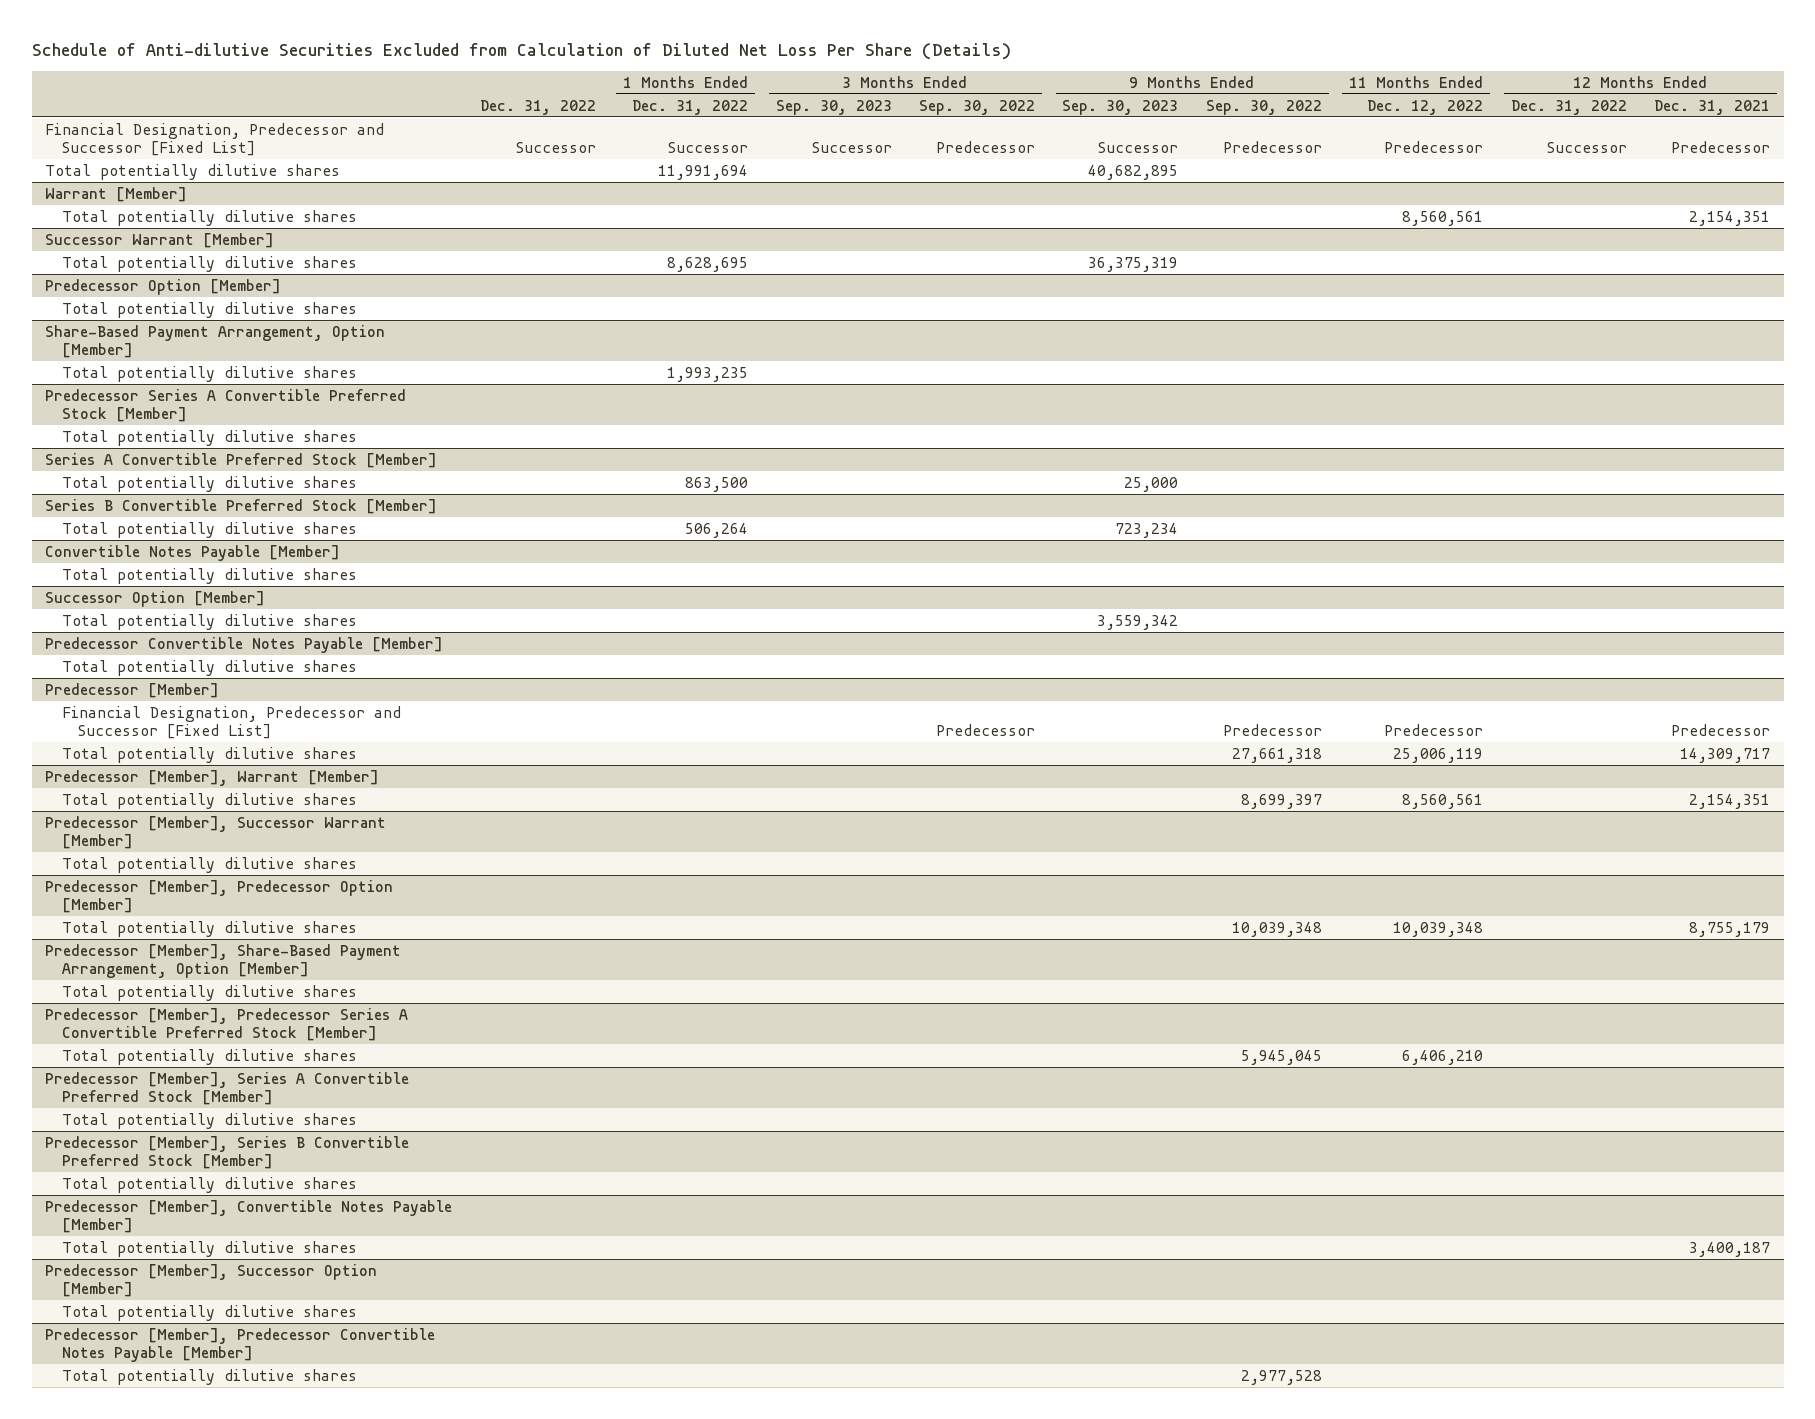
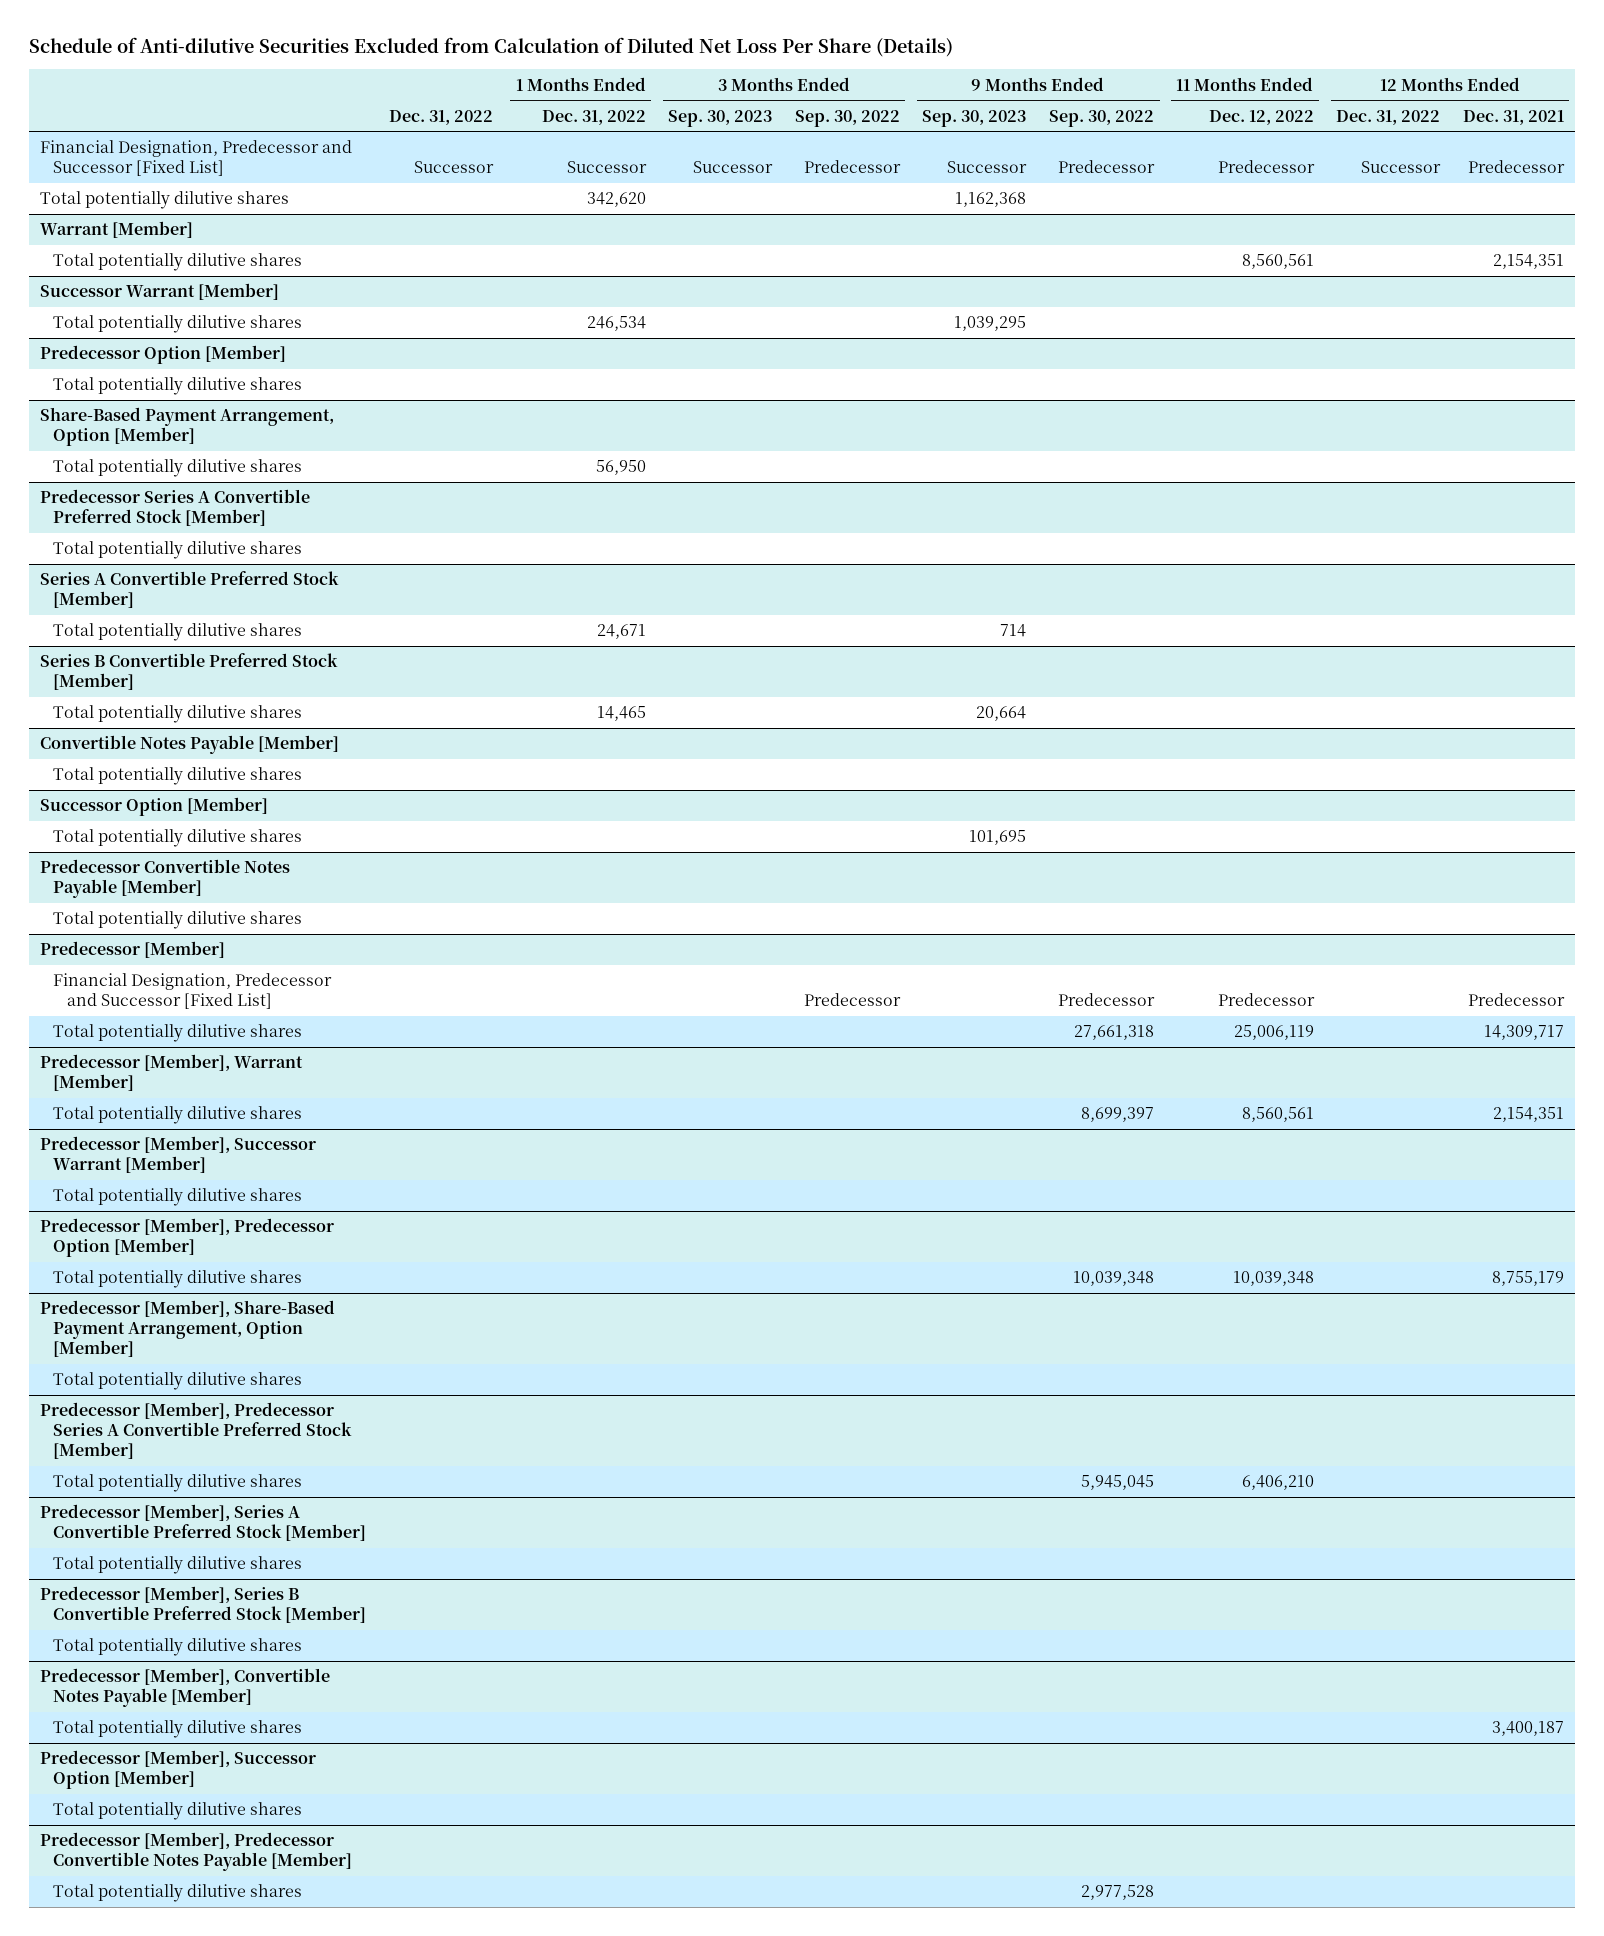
- Total potentially dilutive shares | | 11,991,694 | | | 40,682,895 | | | |
+ Total potentially dilutive shares | | 342,620 | | | 1,162,368 | | | |
@ Successor Warrant [Member]
- Total potentially dilutive shares | | 8,628,695 | | | 36,375,319 | | | |
+ Total potentially dilutive shares | | 246,534 | | | 1,039,295 | | | |
@ Share-Based Payment Arrangement, Option [Member]
- Total potentially dilutive shares | | 1,993,235 | | | | | | |
+ Total potentially dilutive shares | | 56,950 | | | | | | |
@ Series A Convertible Preferred Stock [Member]
- Total potentially dilutive shares | | 863,500 | | | 25,000 | | | |
+ Total potentially dilutive shares | | 24,671 | | | 714 | | | |
@ Series B Convertible Preferred Stock [Member]
- Total potentially dilutive shares | | 506,264 | | | 723,234 | | | |
+ Total potentially dilutive shares | | 14,465 | | | 20,664 | | | |
@ Successor Option [Member]
- Total potentially dilutive shares | | | | | 3,559,342 | | | |
+ Total potentially dilutive shares | | | | | 101,695 | | | |

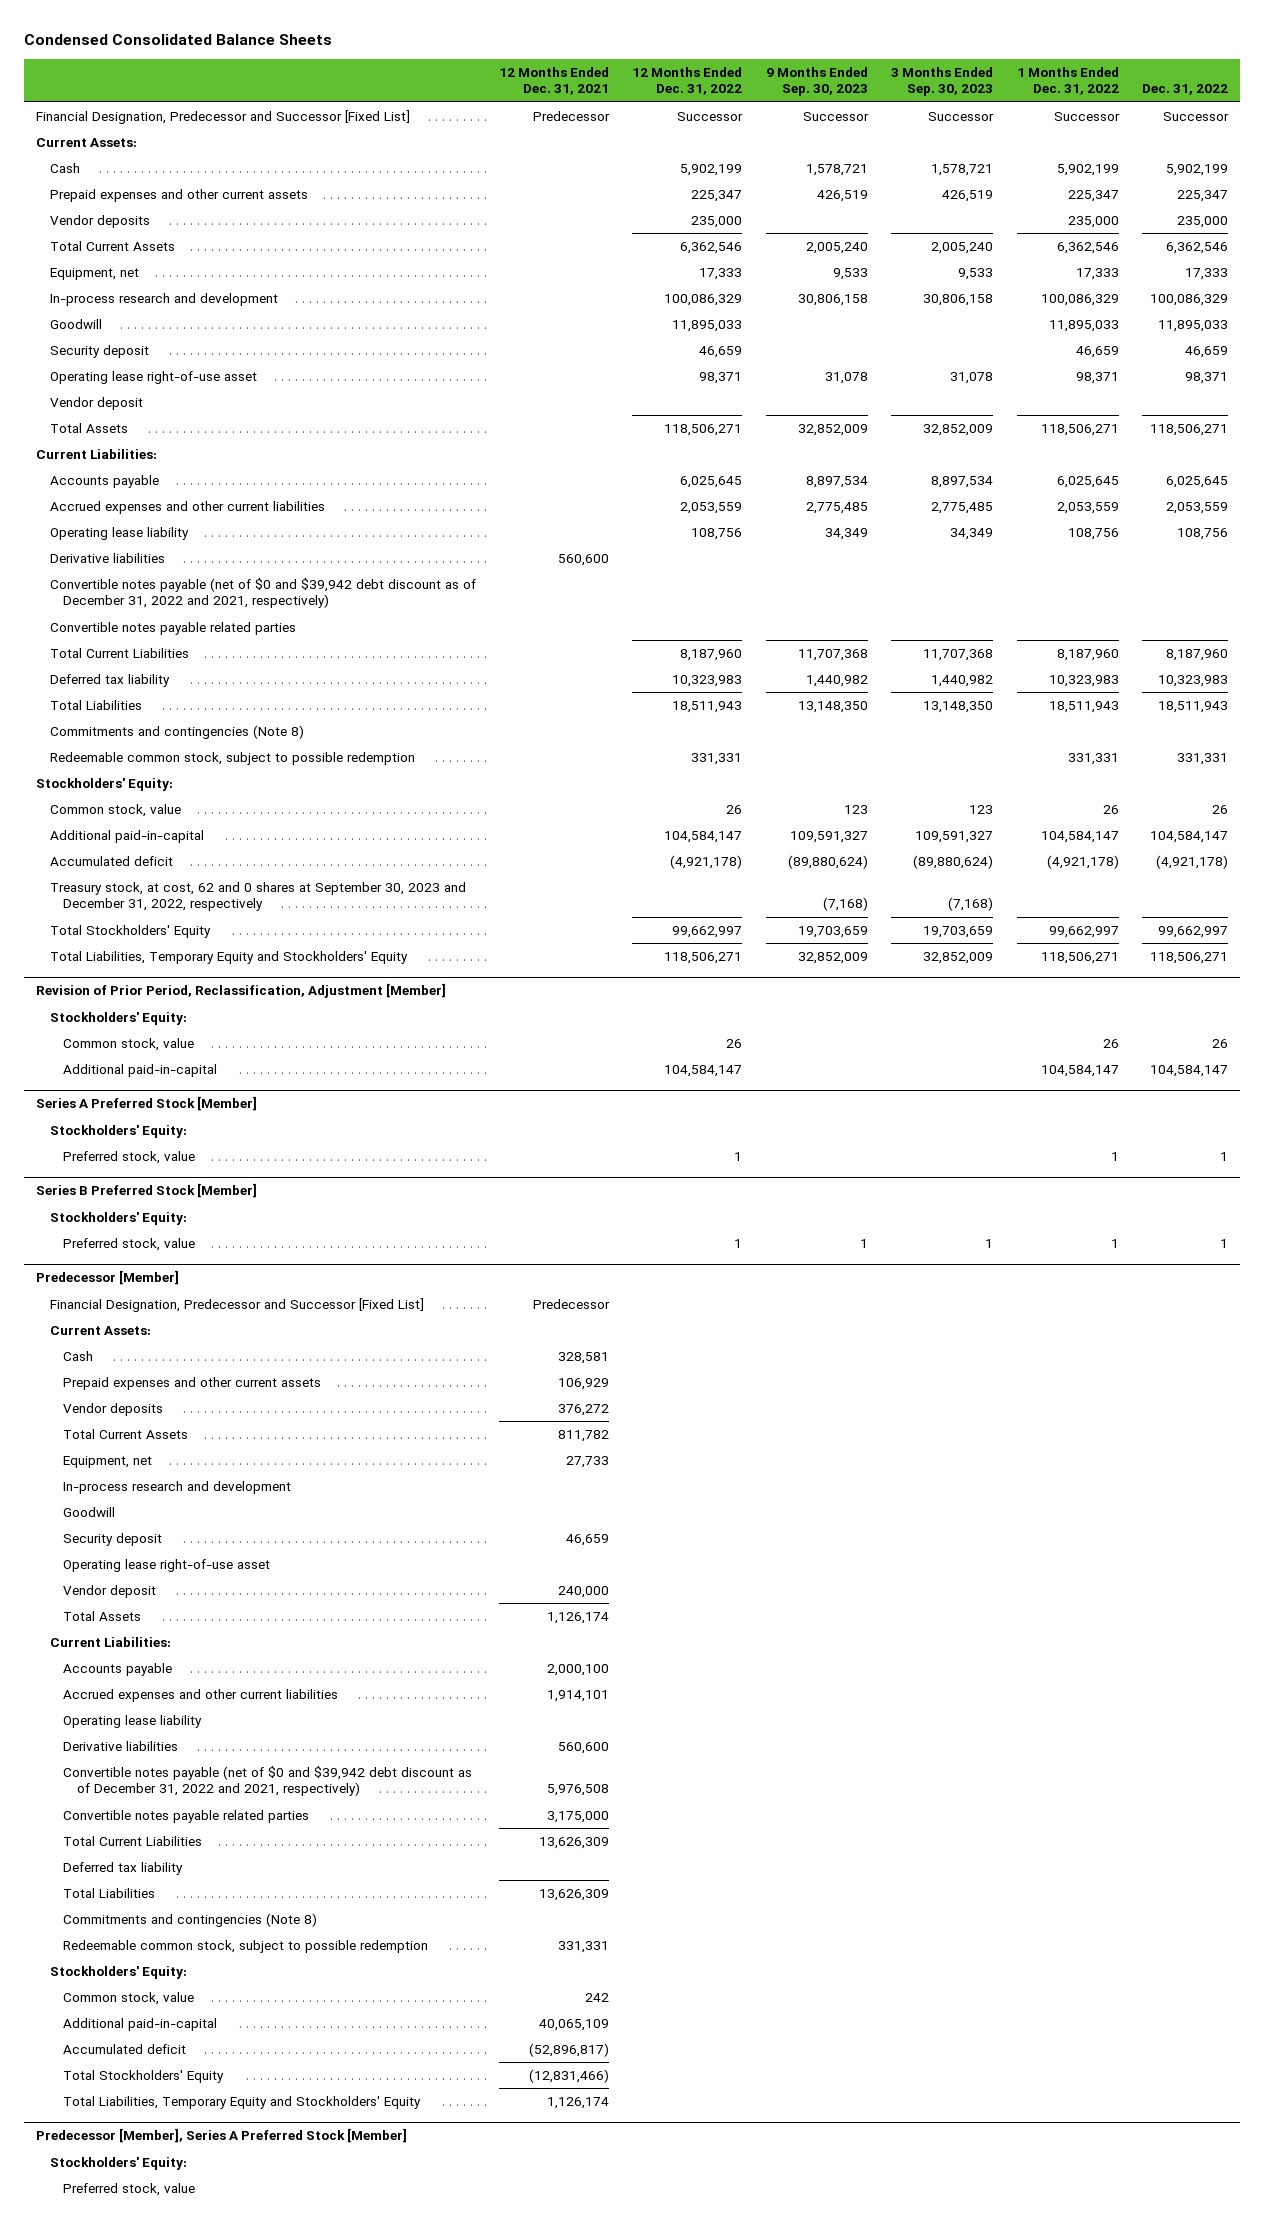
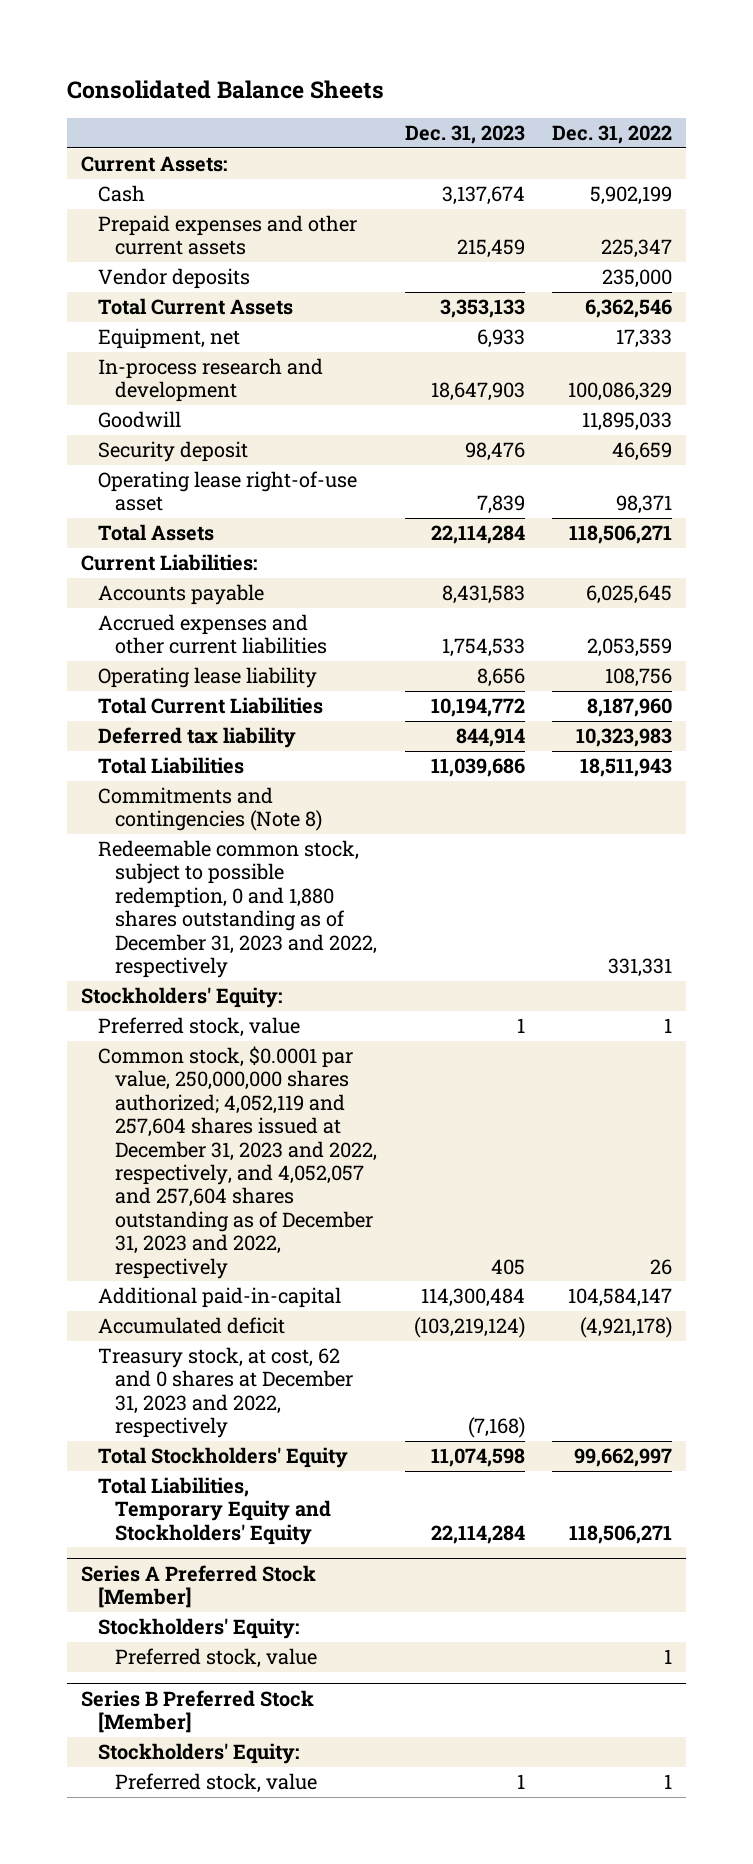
- Condensed Consolidated Balance Sheets
+ Consolidated Balance Sheets
- | 12 Months Ended Dec. 31, 2021 | 12 Months Ended Dec. 31, 2022 | 9 Months Ended Sep. 30, 2023 | 3 Months Ended Sep. 30, 2023 | 1 Months Ended Dec. 31, 2022 | Dec. 31, 2022
+ | Dec. 31, 2023 | Dec. 31, 2022
- Financial Designation, Predecessor and Successor [Fixed List] | Predecessor | Successor | Successor | Successor | Successor | Successor
- Vendor deposit
- Derivative liabilities | 560,600 | | | | |
- Convertible notes payable (net of $0 and $39,942 debt discount as of December 31, 2022 and 2021, respectively)
- Convertible notes payable related parties
- Redeemable common stock, subject to possible redemption | | 331,331 | | | 331,331 | 331,331
+ Redeemable common stock, subject to possible redemption, 0 and 1,880 shares outstanding as of December 31, 2023 and 2022, respectively | | 331,331
- Common stock, value | | 26 | 123 | 123 | 26 | 26
+ Preferred stock, value | 1 | 1
+ Common stock, $0.0001 par value, 250,000,000 shares authorized; 4,052,119 and 257,604 shares issued at December 31, 2023 and 2022, respectively, and 4,052,057 and 257,604 shares outstanding as of December 31, 2023 and 2022, respectively | 405 | 26
- Treasury stock, at cost, 62 and 0 shares at September 30, 2023 and December 31, 2022, respectively | | | (7,168) | (7,168) | |
+ Treasury stock, at cost, 62 and 0 shares at December 31, 2023 and 2022, respectively | (7,168) |
- Revision of Prior Period, Reclassification, Adjustment [Member]
- Stockholders' Equity:
- Common stock, value | | 26 | | | 26 | 26
- Additional paid-in-capital | | 104,584,147 | | | 104,584,147 | 104,584,147
- Predecessor [Member]
- Financial Designation, Predecessor and Successor [Fixed List] | Predecessor | | | | |
- Current Assets:
- Cash | 328,581 | | | | |
- Prepaid expenses and other current assets | 106,929 | | | | |
- Vendor deposits | 376,272 | | | | |
- Total Current Assets | 811,782 | | | | |
- Equipment, net | 27,733 | | | | |
- In-process research and development
- Goodwill
- Security deposit | 46,659 | | | | |
- Operating lease right-of-use asset
- Vendor deposit | 240,000 | | | | |
- Total Assets | 1,126,174 | | | | |
- Current Liabilities:
- Accounts payable | 2,000,100 | | | | |
- Accrued expenses and other current liabilities | 1,914,101 | | | | |
- Operating lease liability
- Derivative liabilities | 560,600 | | | | |
- Convertible notes payable (net of $0 and $39,942 debt discount as of December 31, 2022 and 2021, respectively) | 5,976,508 | | | | |
- Convertible notes payable related parties | 3,175,000 | | | | |
- Total Current Liabilities | 13,626,309 | | | | |
- Deferred tax liability
- Total Liabilities | 13,626,309 | | | | |
- Commitments and contingencies (Note 8)
- Redeemable common stock, subject to possible redemption | 331,331 | | | | |
- Stockholders' Equity:
- Common stock, value | 242 | | | | |
- Additional paid-in-capital | 40,065,109 | | | | |
- Accumulated deficit | (52,896,817) | | | | |
- Total Stockholders' Equity | (12,831,466) | | | | |
- Total Liabilities, Temporary Equity and Stockholders' Equity | 1,126,174 | | | | |
- Predecessor [Member], Series A Preferred Stock [Member]
- Stockholders' Equity:
- Preferred stock, value

